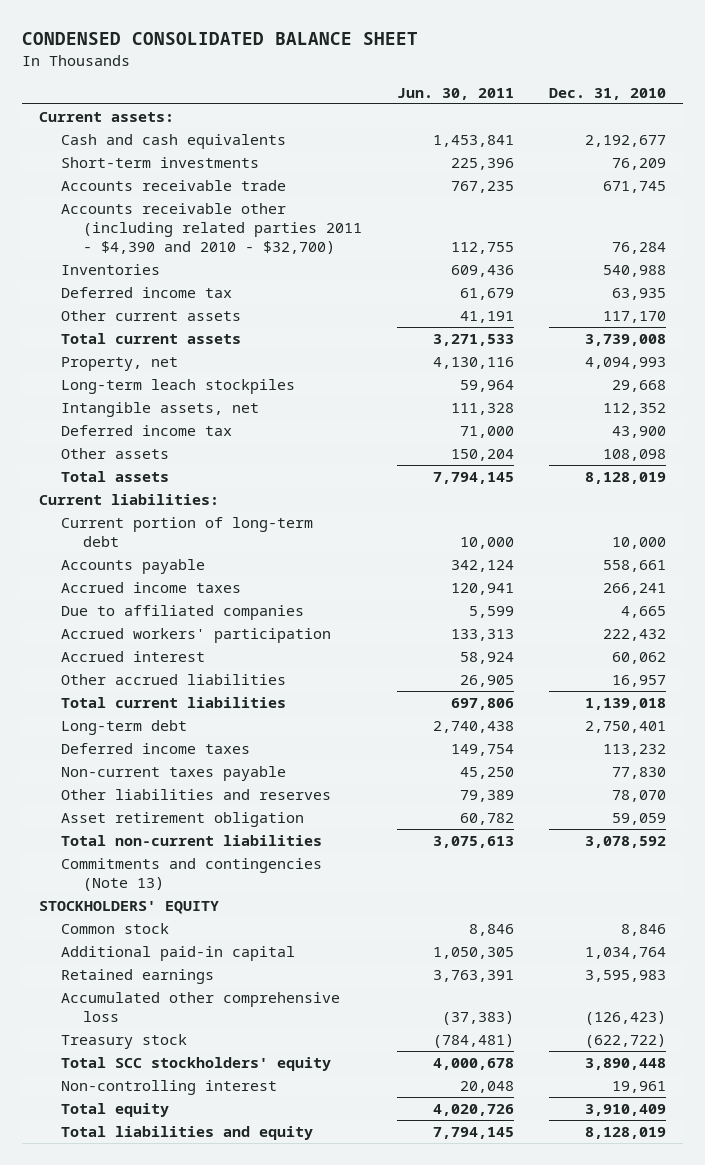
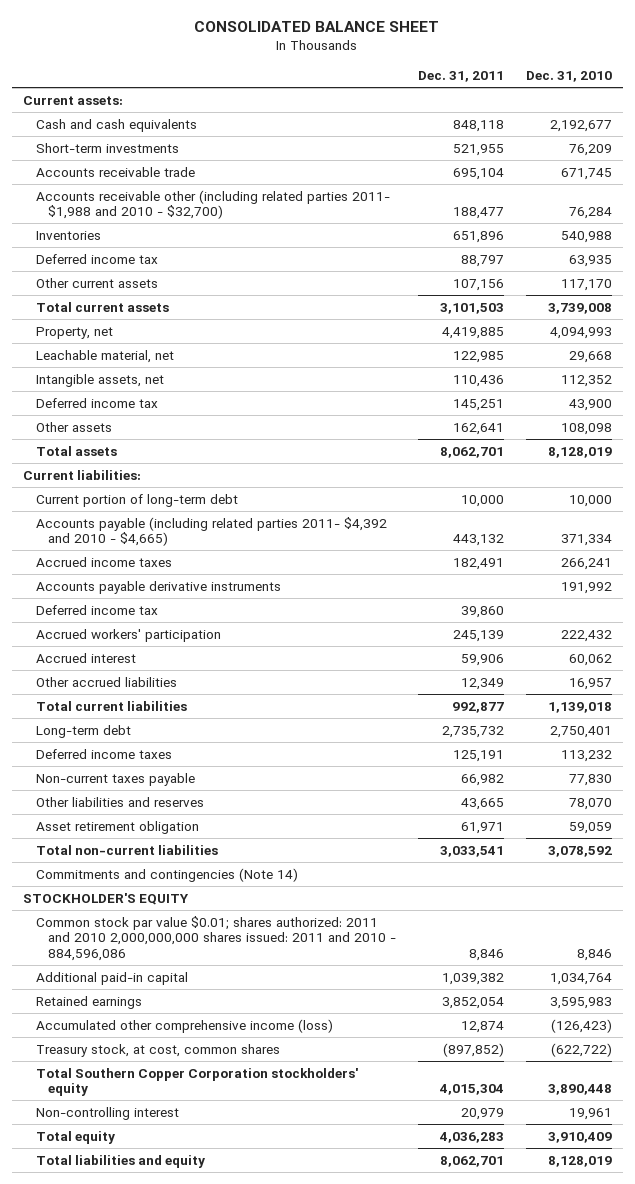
- CONDENSED CONSOLIDATED BALANCE SHEET
+ CONSOLIDATED BALANCE SHEET
- | Jun. 30, 2011 | Dec. 31, 2010
+ | Dec. 31, 2011 | Dec. 31, 2010
- Accounts receivable other (including related parties 2011 - $4,390 and 2010 - $32,700) | 112,755 | 76,284
+ Accounts receivable other (including related parties 2011- $1,988 and 2010 - $32,700) | 188,477 | 76,284
- Long-term leach stockpiles | 59,964 | 29,668
+ Leachable material, net | 122,985 | 29,668
- Accounts payable | 342,124 | 558,661
+ Accounts payable (including related parties 2011- $4,392 and 2010 - $4,665) | 443,132 | 371,334
- Due to affiliated companies | 5,599 | 4,665
+ Accounts payable derivative instruments | | 191,992
+ Deferred income tax | 39,860 |
- Commitments and contingencies (Note 13)
- STOCKHOLDERS' EQUITY
- Common stock | 8,846 | 8,846
+ Commitments and contingencies (Note 14)
+ STOCKHOLDER'S EQUITY
+ Common stock par value $0.01; shares authorized: 2011 and 2010 2,000,000,000 shares issued: 2011 and 2010 - 884,596,086 | 8,846 | 8,846
- Accumulated other comprehensive loss | (37,383) | (126,423)
- Treasury stock | (784,481) | (622,722)
- Total SCC stockholders' equity | 4,000,678 | 3,890,448
+ Accumulated other comprehensive income (loss) | 12,874 | (126,423)
+ Treasury stock, at cost, common shares | (897,852) | (622,722)
+ Total Southern Copper Corporation stockholders' equity | 4,015,304 | 3,890,448

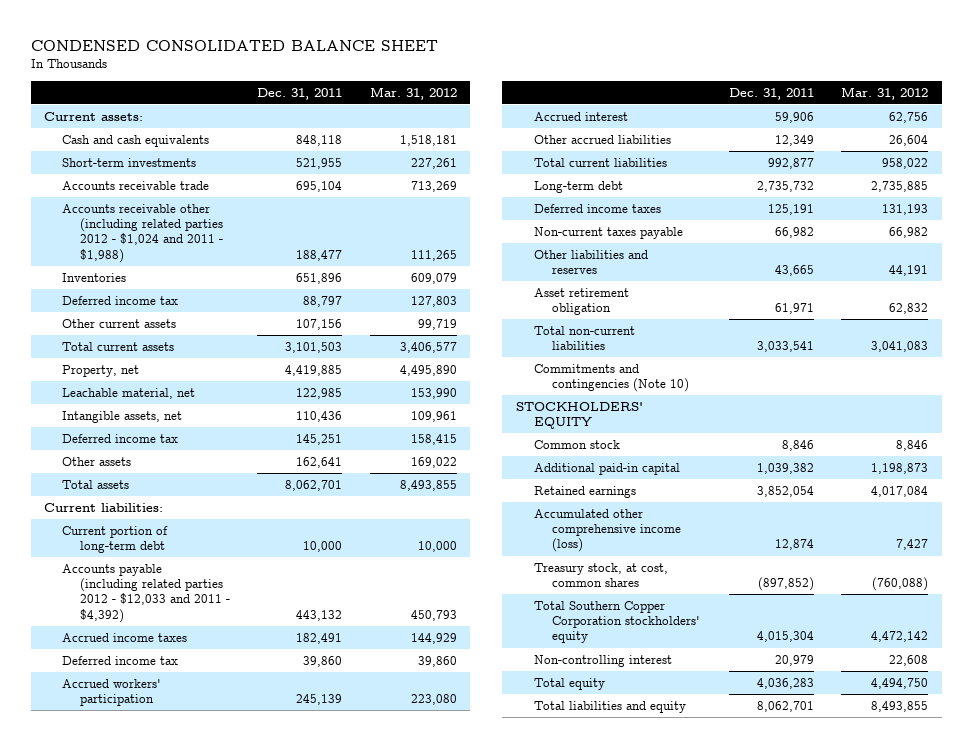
- CONSOLIDATED BALANCE SHEET
+ CONDENSED CONSOLIDATED BALANCE SHEET
- | Dec. 31, 2011 | Dec. 31, 2010
+ | Dec. 31, 2011 | Mar. 31, 2012
- Accounts receivable other (including related parties 2011- $1,988 and 2010 - $32,700) | 188,477 | 76,284
+ Accounts receivable other (including related parties 2012 - $1,024 and 2011 - $1,988) | 188,477 | 111,265
- Accounts payable (including related parties 2011- $4,392 and 2010 - $4,665) | 443,132 | 371,334
+ Accounts payable (including related parties 2012 - $12,033 and 2011 - $4,392) | 443,132 | 450,793
- Accounts payable derivative instruments | | 191,992
- Commitments and contingencies (Note 14)
- STOCKHOLDER'S EQUITY
- Common stock par value $0.01; shares authorized: 2011 and 2010 2,000,000,000 shares issued: 2011 and 2010 - 884,596,086 | 8,846 | 8,846
+ Commitments and contingencies (Note 10)
+ STOCKHOLDERS' EQUITY
+ Common stock | 8,846 | 8,846

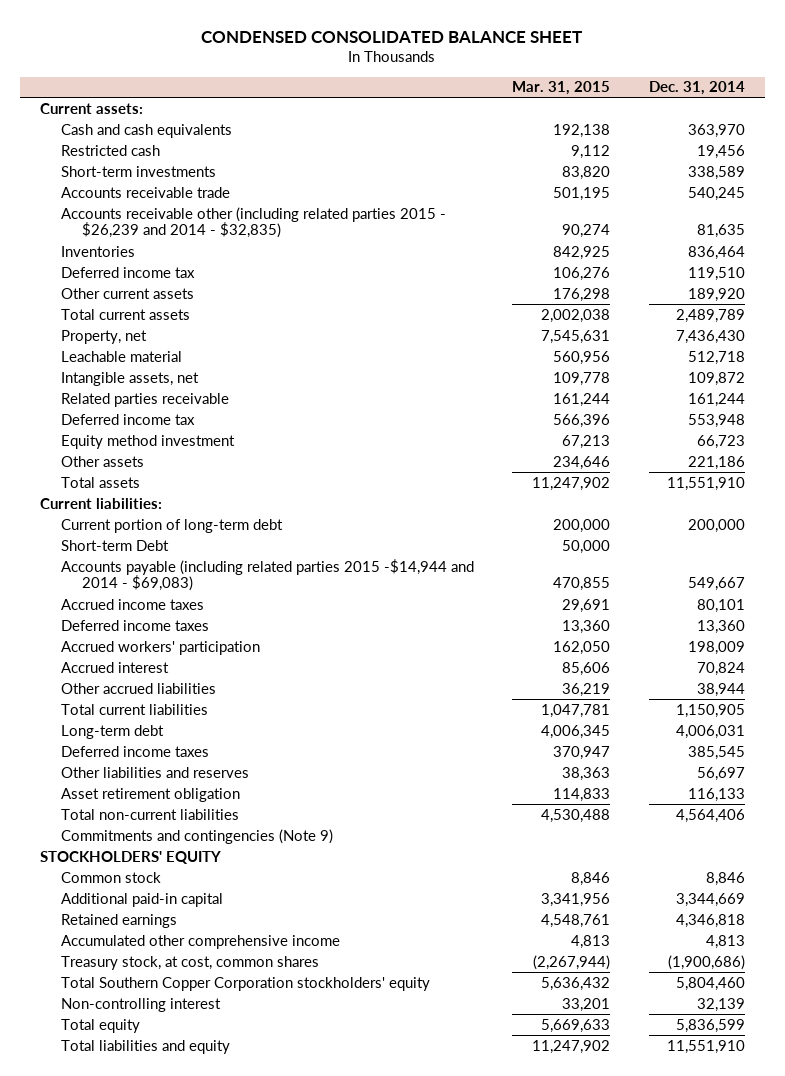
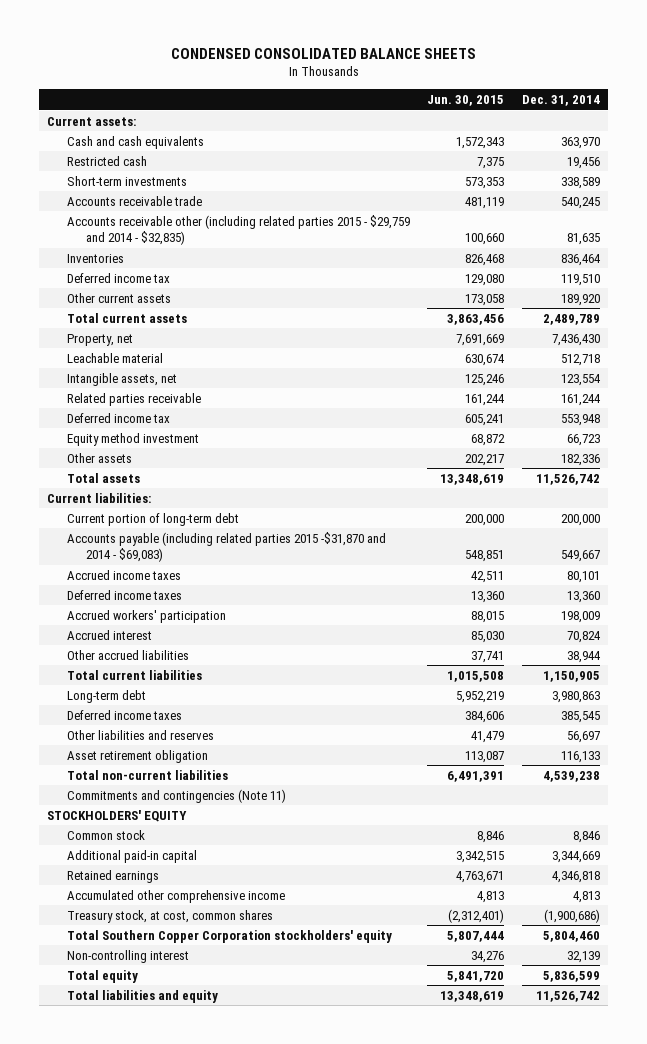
- CONDENSED CONSOLIDATED BALANCE SHEET
+ CONDENSED CONSOLIDATED BALANCE SHEETS
- | Mar. 31, 2015 | Dec. 31, 2014
+ | Jun. 30, 2015 | Dec. 31, 2014
- Accounts receivable other (including related parties 2015 - $26,239 and 2014 - $32,835) | 90,274 | 81,635
+ Accounts receivable other (including related parties 2015 - $29,759 and 2014 - $32,835) | 100,660 | 81,635
- Intangible assets, net | 109,778 | 109,872
+ Intangible assets, net | 125,246 | 123,554
- Other assets | 234,646 | 221,186
- Total assets | 11,247,902 | 11,551,910
+ Other assets | 202,217 | 182,336
+ Total assets | 13,348,619 | 11,526,742
- Short-term Debt | 50,000 |
- Accounts payable (including related parties 2015 -$14,944 and 2014 - $69,083) | 470,855 | 549,667
+ Accounts payable (including related parties 2015 -$31,870 and 2014 - $69,083) | 548,851 | 549,667
- Long-term debt | 4,006,345 | 4,006,031
+ Long-term debt | 5,952,219 | 3,980,863
- Total non-current liabilities | 4,530,488 | 4,564,406
- Commitments and contingencies (Note 9)
+ Total non-current liabilities | 6,491,391 | 4,539,238
+ Commitments and contingencies (Note 11)
- Total liabilities and equity | 11,247,902 | 11,551,910
+ Total liabilities and equity | 13,348,619 | 11,526,742

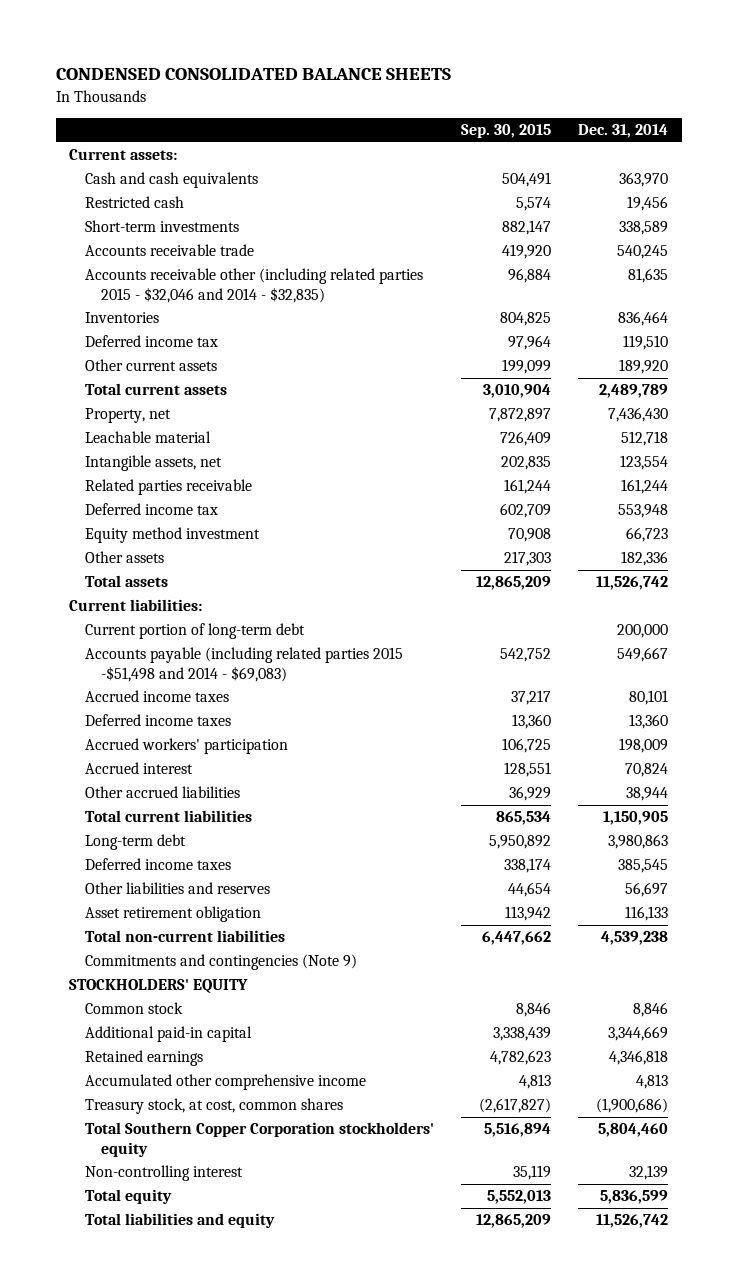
- | Jun. 30, 2015 | Dec. 31, 2014
+ | Sep. 30, 2015 | Dec. 31, 2014
- Accounts receivable other (including related parties 2015 - $29,759 and 2014 - $32,835) | 100,660 | 81,635
+ Accounts receivable other (including related parties 2015 - $32,046 and 2014 - $32,835) | 96,884 | 81,635
- Accounts payable (including related parties 2015 -$31,870 and 2014 - $69,083) | 548,851 | 549,667
+ Accounts payable (including related parties 2015 -$51,498 and 2014 - $69,083) | 542,752 | 549,667
- Commitments and contingencies (Note 11)
+ Commitments and contingencies (Note 9)

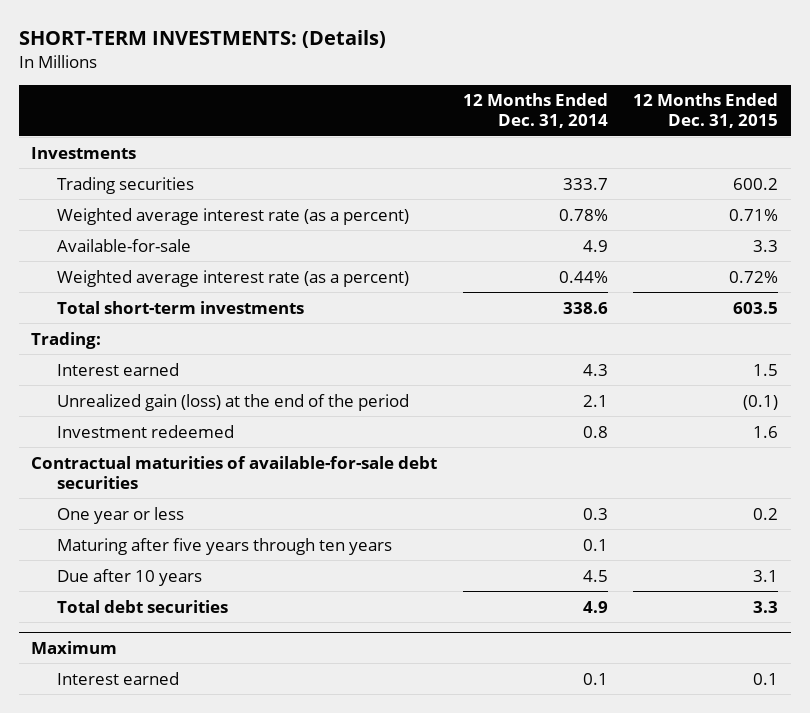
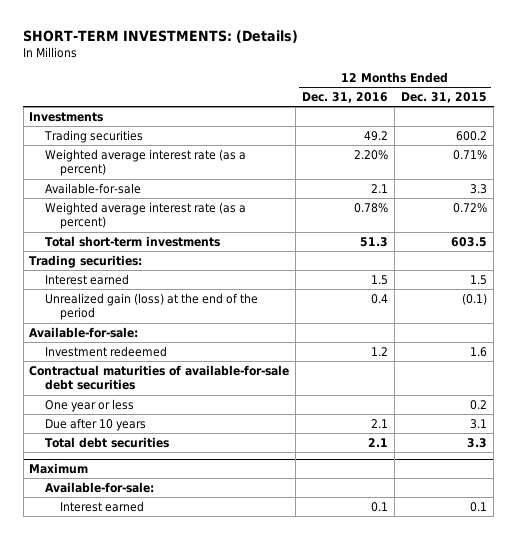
- | 12 Months Ended Dec. 31, 2014 | 12 Months Ended Dec. 31, 2015
+ | 12 Months Ended Dec. 31, 2016 | 12 Months Ended Dec. 31, 2015
- Trading:
+ Trading securities:
+ Available-for-sale:
- Maturing after five years through ten years | 0.1 |
@ Maximum
+ Available-for-sale:

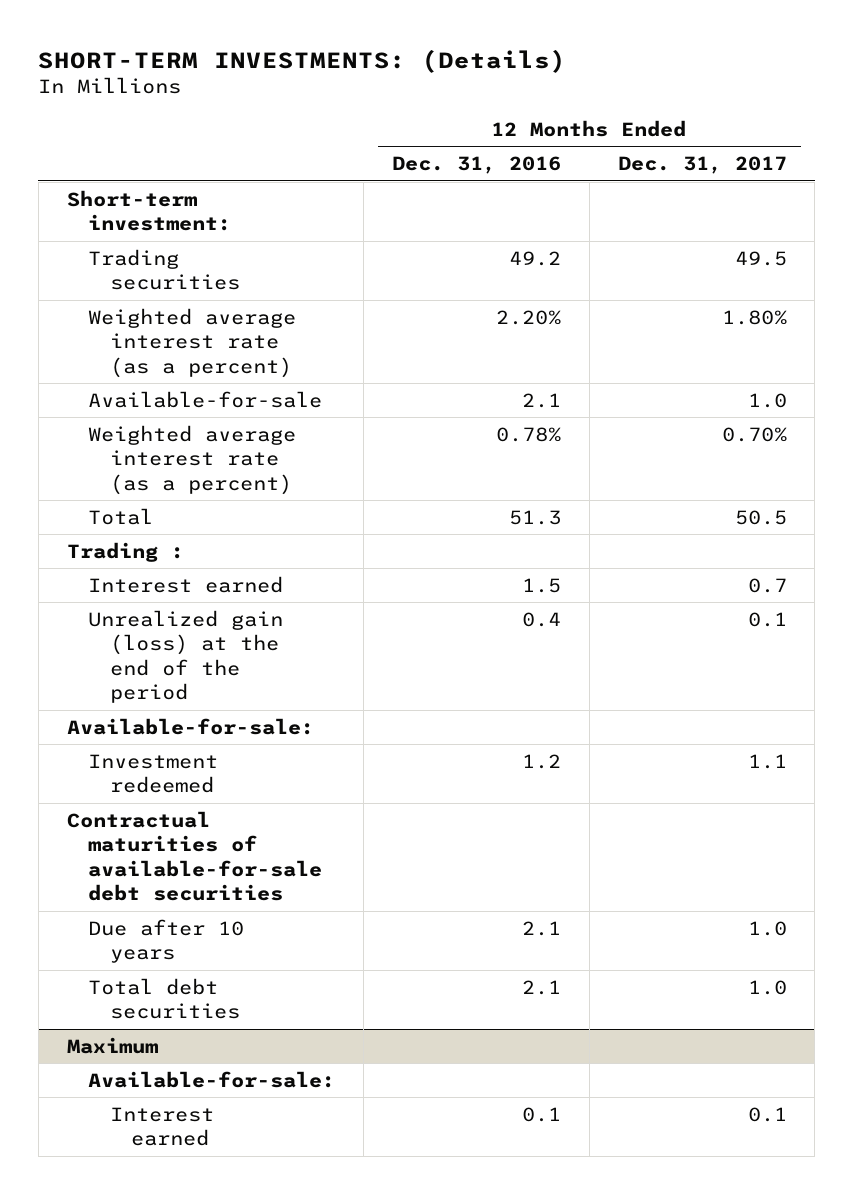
- | 12 Months Ended Dec. 31, 2016 | 12 Months Ended Dec. 31, 2015
+ | 12 Months Ended Dec. 31, 2016 | 12 Months Ended Dec. 31, 2017
- Investments
+ Short-term investment:
- Total short-term investments | 51.3 | 603.5
- Trading securities:
+ Total | 51.3 | 50.5
+ Trading :
- One year or less | | 0.2

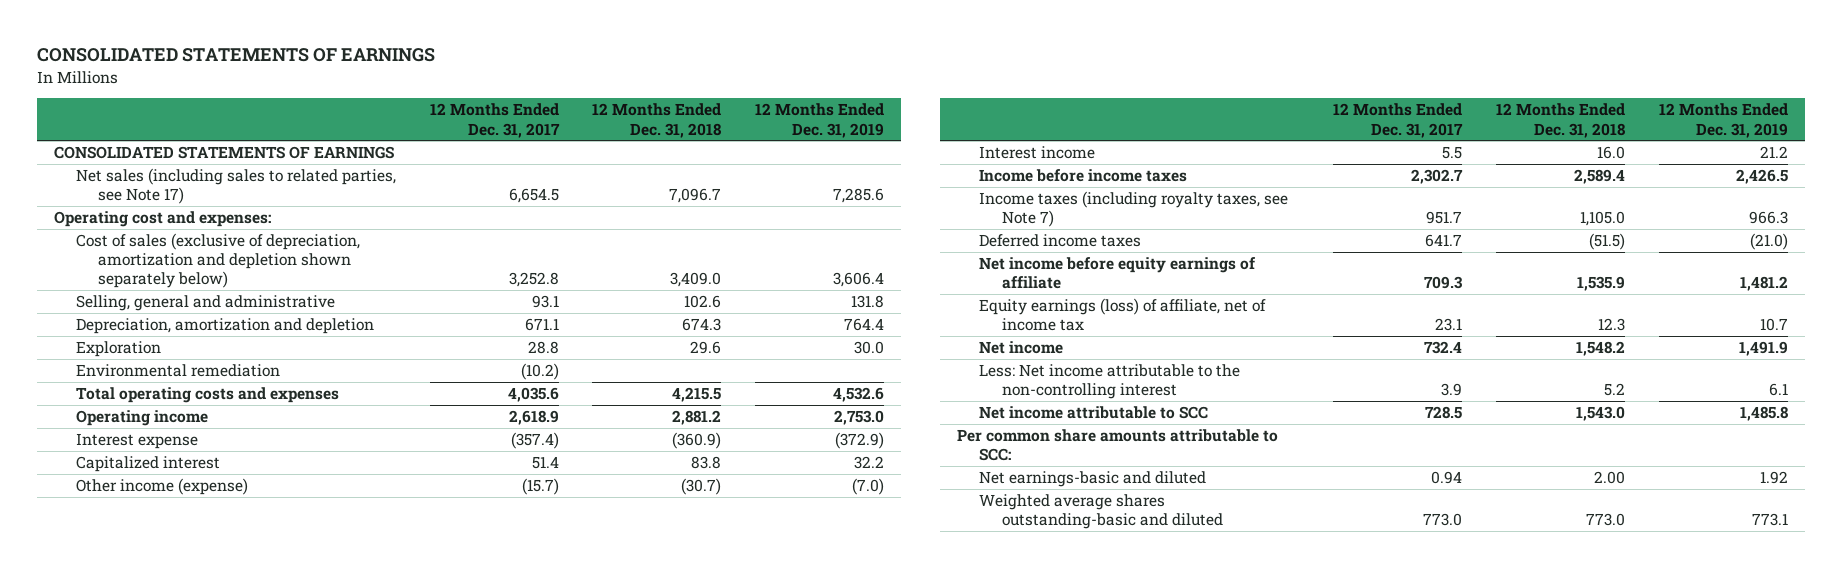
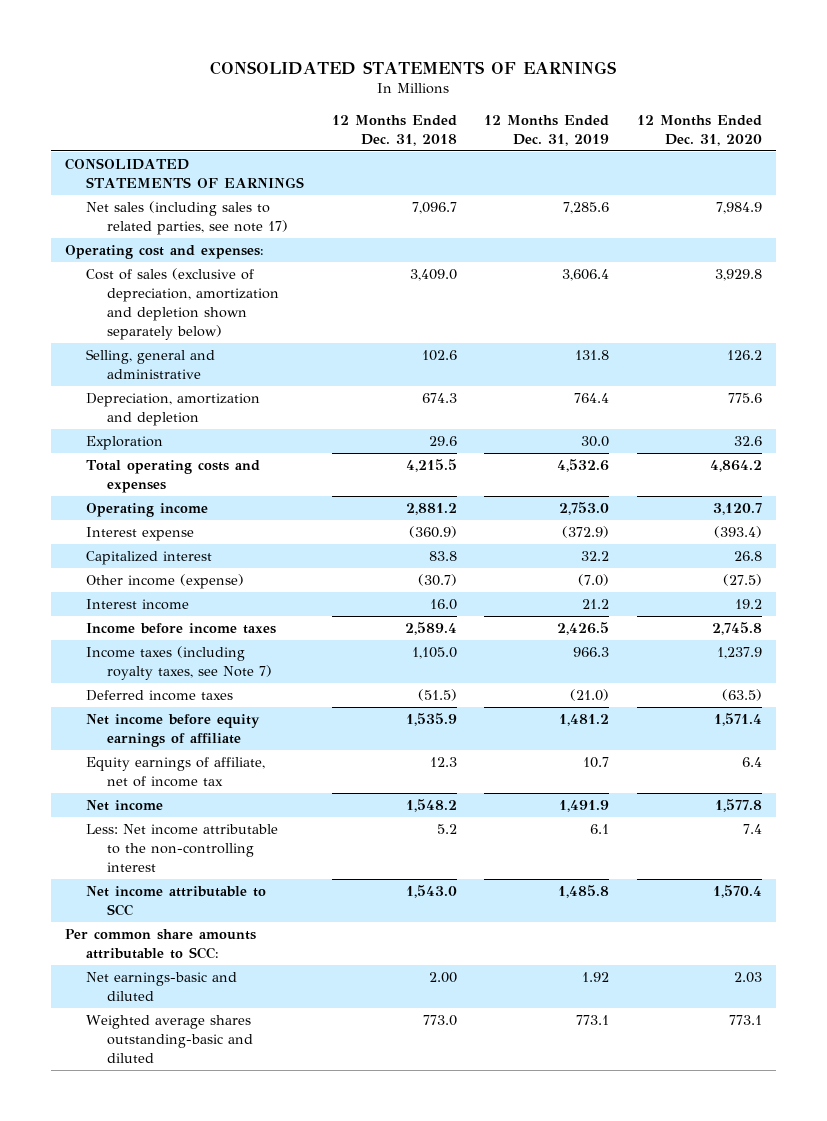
- | 12 Months Ended Dec. 31, 2017 | 12 Months Ended Dec. 31, 2018 | 12 Months Ended Dec. 31, 2019
+ | 12 Months Ended Dec. 31, 2018 | 12 Months Ended Dec. 31, 2019 | 12 Months Ended Dec. 31, 2020
- Net sales (including sales to related parties, see Note 17) | 6,654.5 | 7,096.7 | 7,285.6
+ Net sales (including sales to related parties, see note 17) | 7,096.7 | 7,285.6 | 7,984.9
- Environmental remediation | (10.2) | |
- Equity earnings (loss) of affiliate, net of income tax | 23.1 | 12.3 | 10.7
+ Equity earnings of affiliate, net of income tax | 12.3 | 10.7 | 6.4

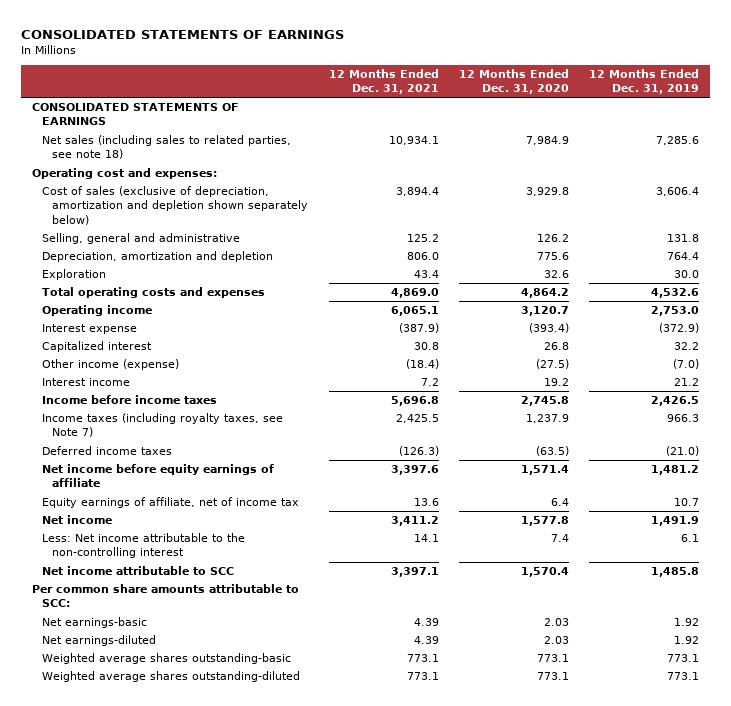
- | 12 Months Ended Dec. 31, 2018 | 12 Months Ended Dec. 31, 2019 | 12 Months Ended Dec. 31, 2020
+ | 12 Months Ended Dec. 31, 2021 | 12 Months Ended Dec. 31, 2020 | 12 Months Ended Dec. 31, 2019
- Net sales (including sales to related parties, see note 17) | 7,096.7 | 7,285.6 | 7,984.9
+ Net sales (including sales to related parties, see note 18) | 10,934.1 | 7,984.9 | 7,285.6
- Net earnings-basic and diluted | 2.00 | 1.92 | 2.03
- Weighted average shares outstanding-basic and diluted | 773.0 | 773.1 | 773.1
+ Net earnings-basic | 4.39 | 2.03 | 1.92
+ Net earnings-diluted | 4.39 | 2.03 | 1.92
+ Weighted average shares outstanding-basic | 773.1 | 773.1 | 773.1
+ Weighted average shares outstanding-diluted | 773.1 | 773.1 | 773.1

